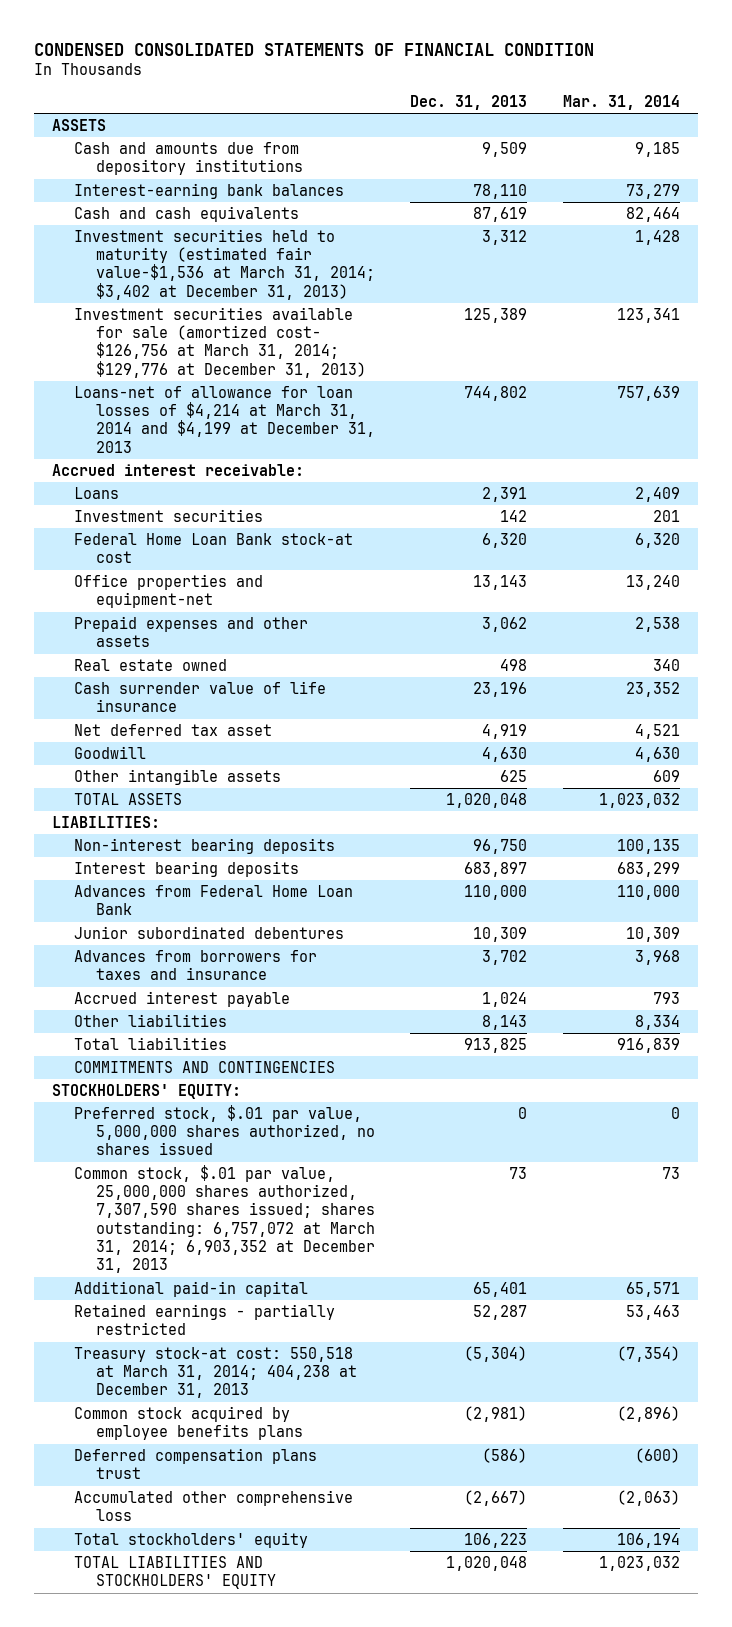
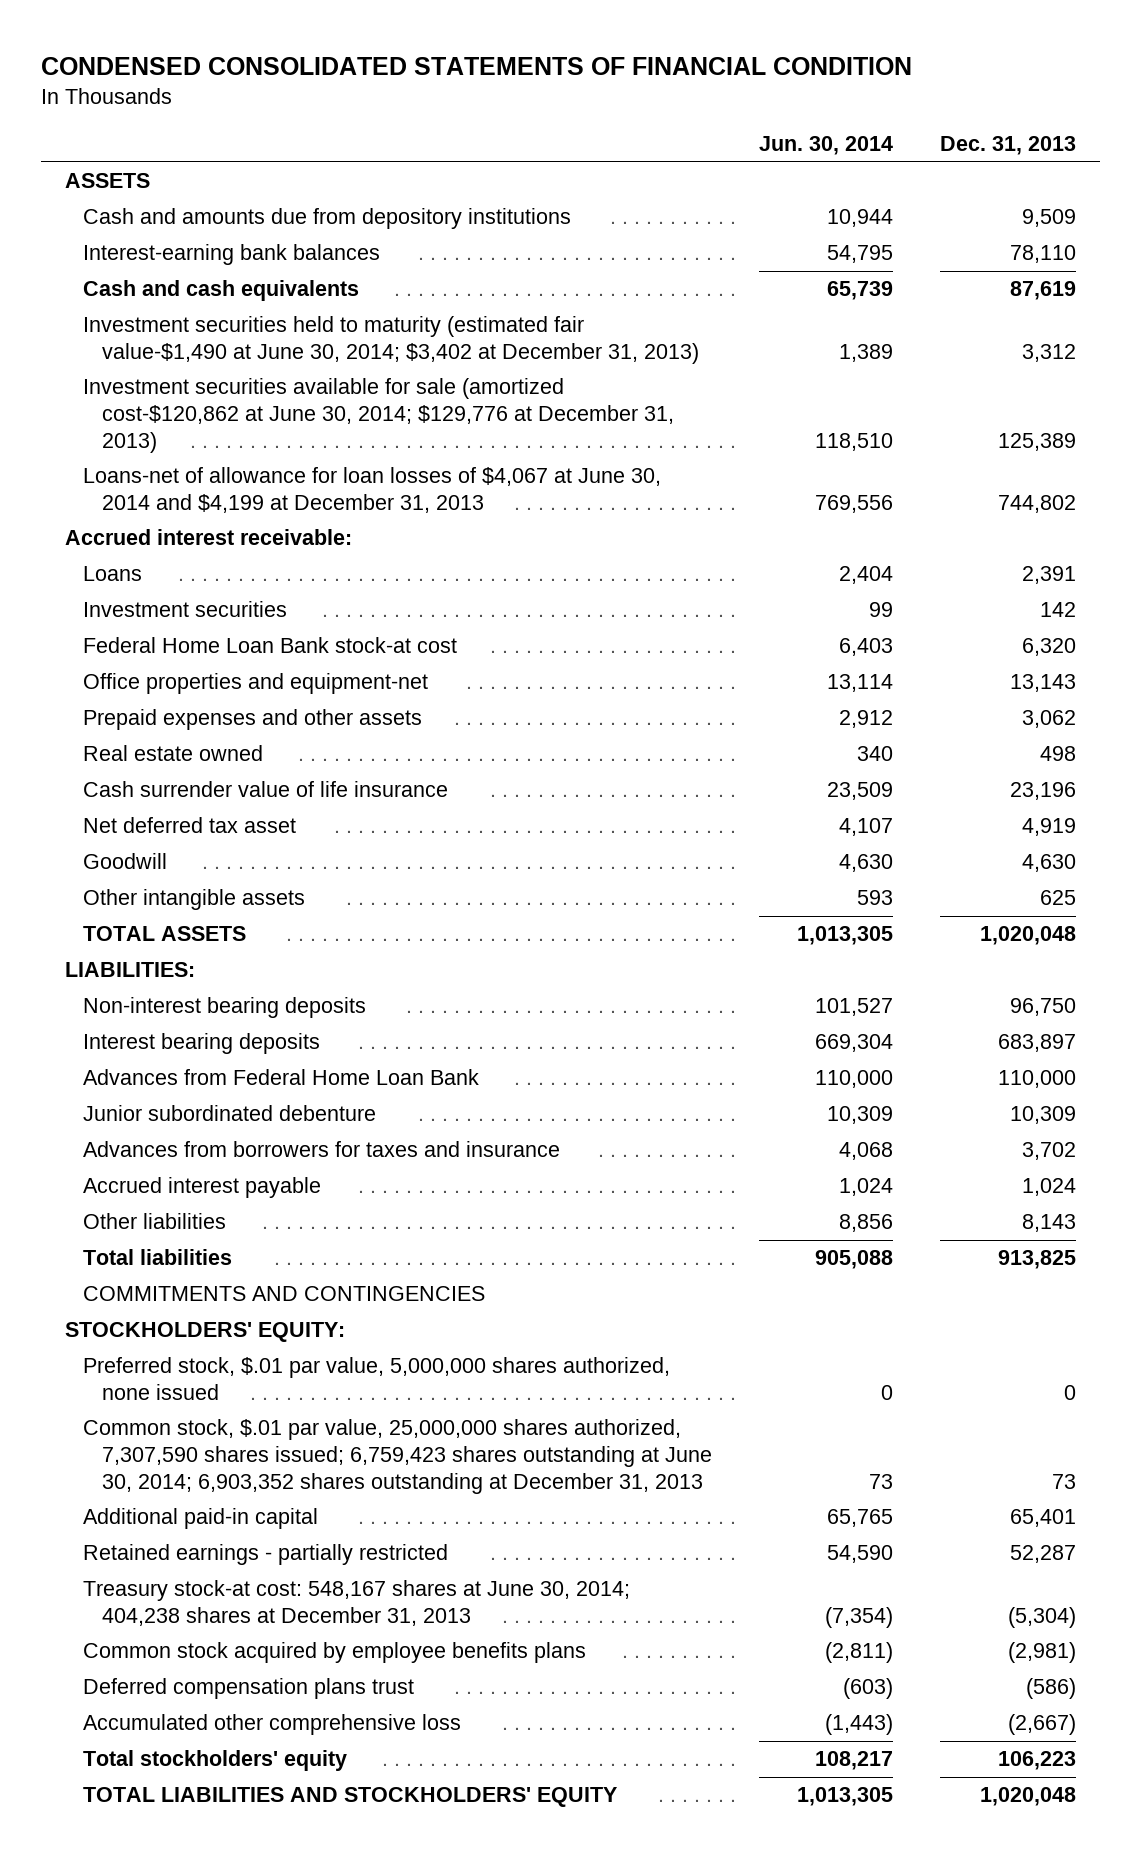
- | Dec. 31, 2013 | Mar. 31, 2014
+ | Jun. 30, 2014 | Dec. 31, 2013
- Investment securities held to maturity (estimated fair value-$1,536 at March 31, 2014; $3,402 at December 31, 2013) | 3,312 | 1,428
- Investment securities available for sale (amortized cost- $126,756 at March 31, 2014; $129,776 at December 31, 2013) | 125,389 | 123,341
- Loans-net of allowance for loan losses of $4,214 at March 31, 2014 and $4,199 at December 31, 2013 | 744,802 | 757,639
+ Investment securities held to maturity (estimated fair value-$1,490 at June 30, 2014; $3,402 at December 31, 2013) | 1,389 | 3,312
+ Investment securities available for sale (amortized cost-$120,862 at June 30, 2014; $129,776 at December 31, 2013) | 118,510 | 125,389
+ Loans-net of allowance for loan losses of $4,067 at June 30, 2014 and $4,199 at December 31, 2013 | 769,556 | 744,802
- Junior subordinated debentures | 10,309 | 10,309
+ Junior subordinated debenture | 10,309 | 10,309
- Preferred stock, $.01 par value, 5,000,000 shares authorized, no shares issued | 0 | 0
- Common stock, $.01 par value, 25,000,000 shares authorized, 7,307,590 shares issued; shares outstanding: 6,757,072 at March 31, 2014; 6,903,352 at December 31, 2013 | 73 | 73
+ Preferred stock, $.01 par value, 5,000,000 shares authorized, none issued | 0 | 0
+ Common stock, $.01 par value, 25,000,000 shares authorized, 7,307,590 shares issued; 6,759,423 shares outstanding at June 30, 2014; 6,903,352 shares outstanding at December 31, 2013 | 73 | 73
- Treasury stock-at cost: 550,518 at March 31, 2014; 404,238 at December 31, 2013 | (5,304) | (7,354)
+ Treasury stock-at cost: 548,167 shares at June 30, 2014; 404,238 shares at December 31, 2013 | (7,354) | (5,304)

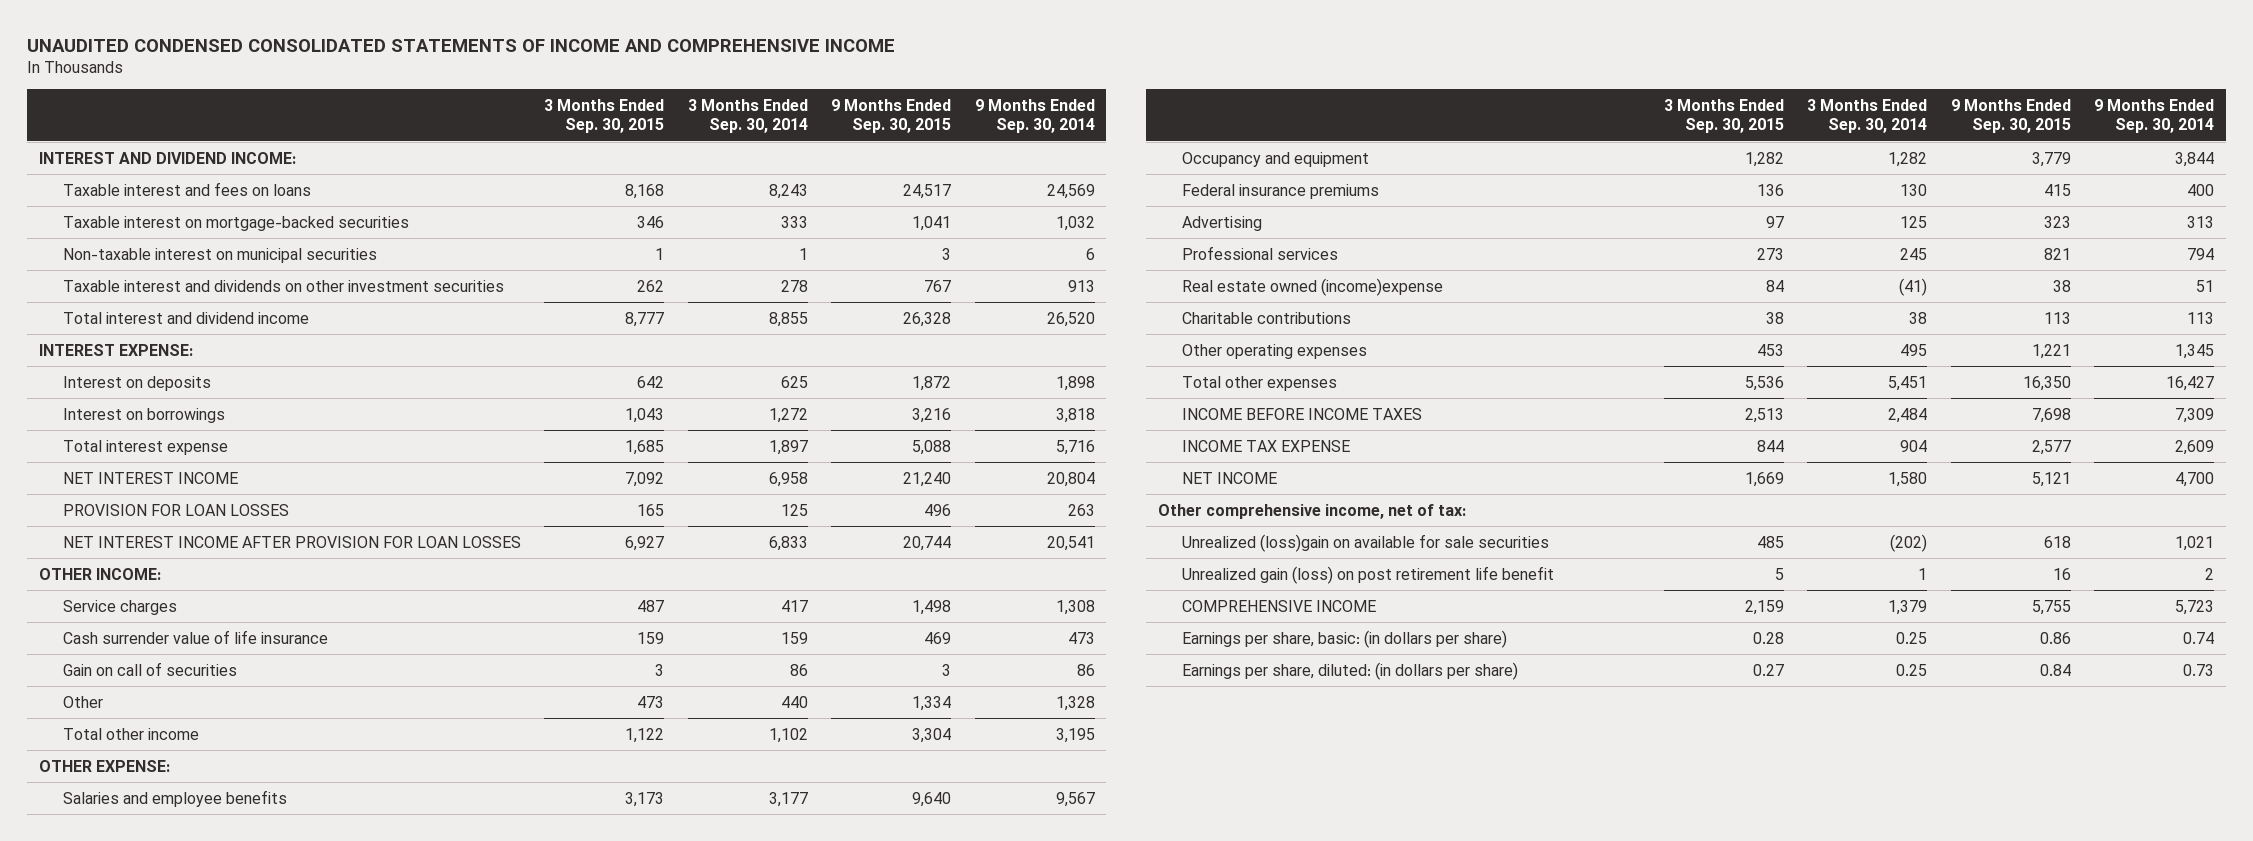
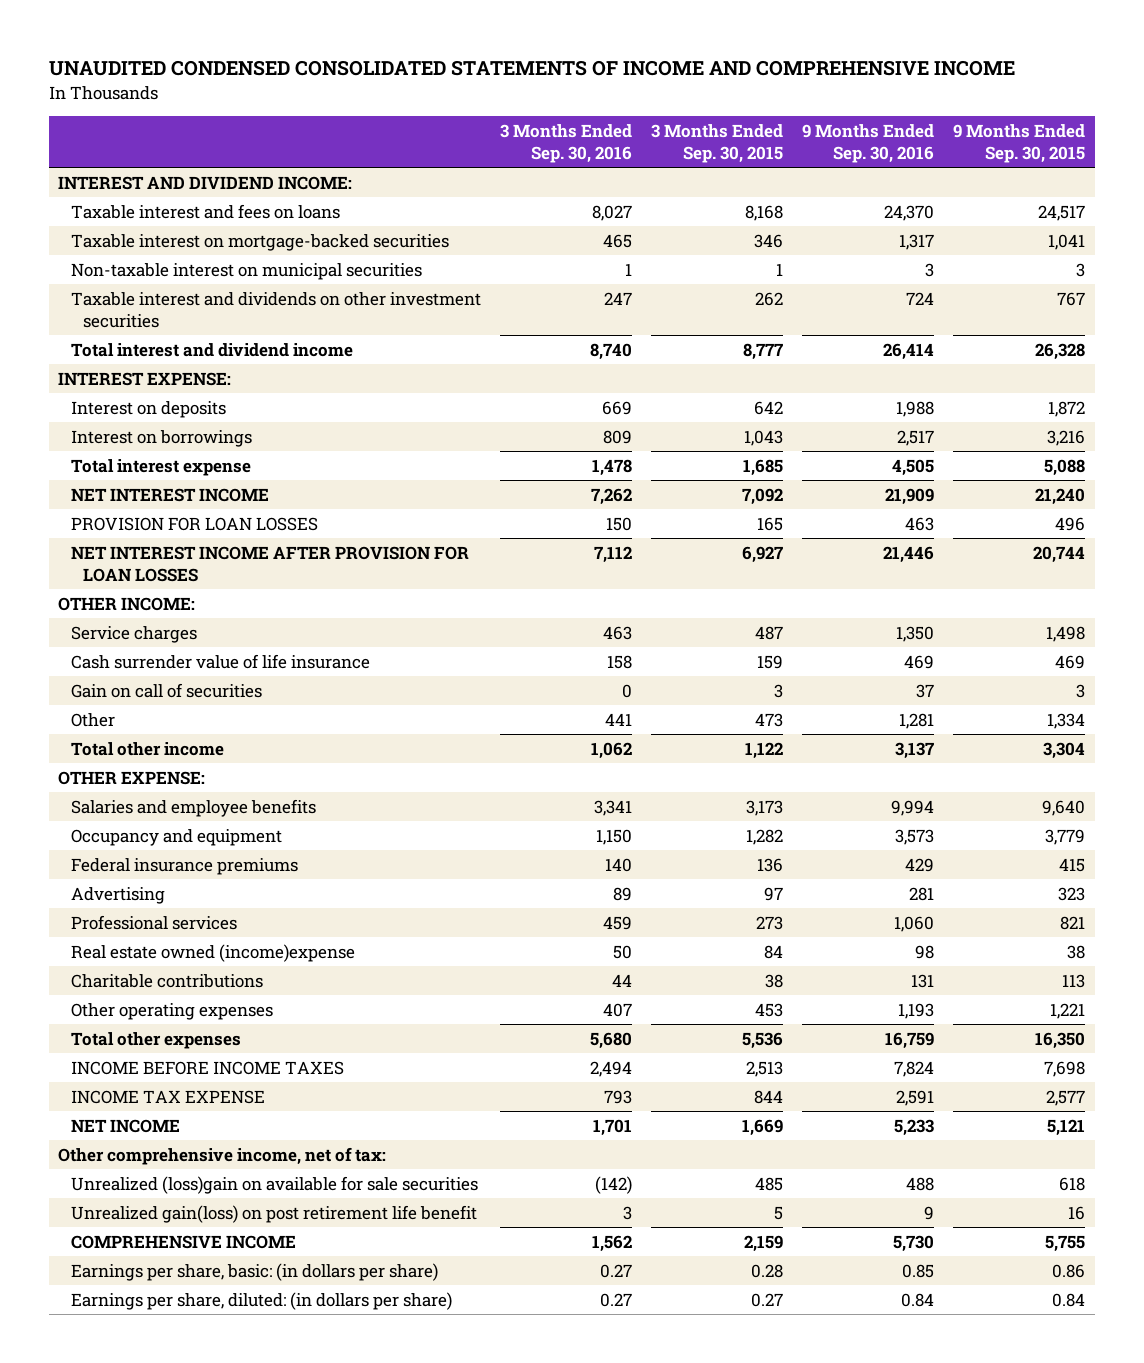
- | 3 Months Ended Sep. 30, 2015 | 3 Months Ended Sep. 30, 2014 | 9 Months Ended Sep. 30, 2015 | 9 Months Ended Sep. 30, 2014
+ | 3 Months Ended Sep. 30, 2016 | 3 Months Ended Sep. 30, 2015 | 9 Months Ended Sep. 30, 2016 | 9 Months Ended Sep. 30, 2015
- Unrealized gain (loss) on post retirement life benefit | 5 | 1 | 16 | 2
+ Unrealized gain(loss) on post retirement life benefit | 3 | 5 | 9 | 16

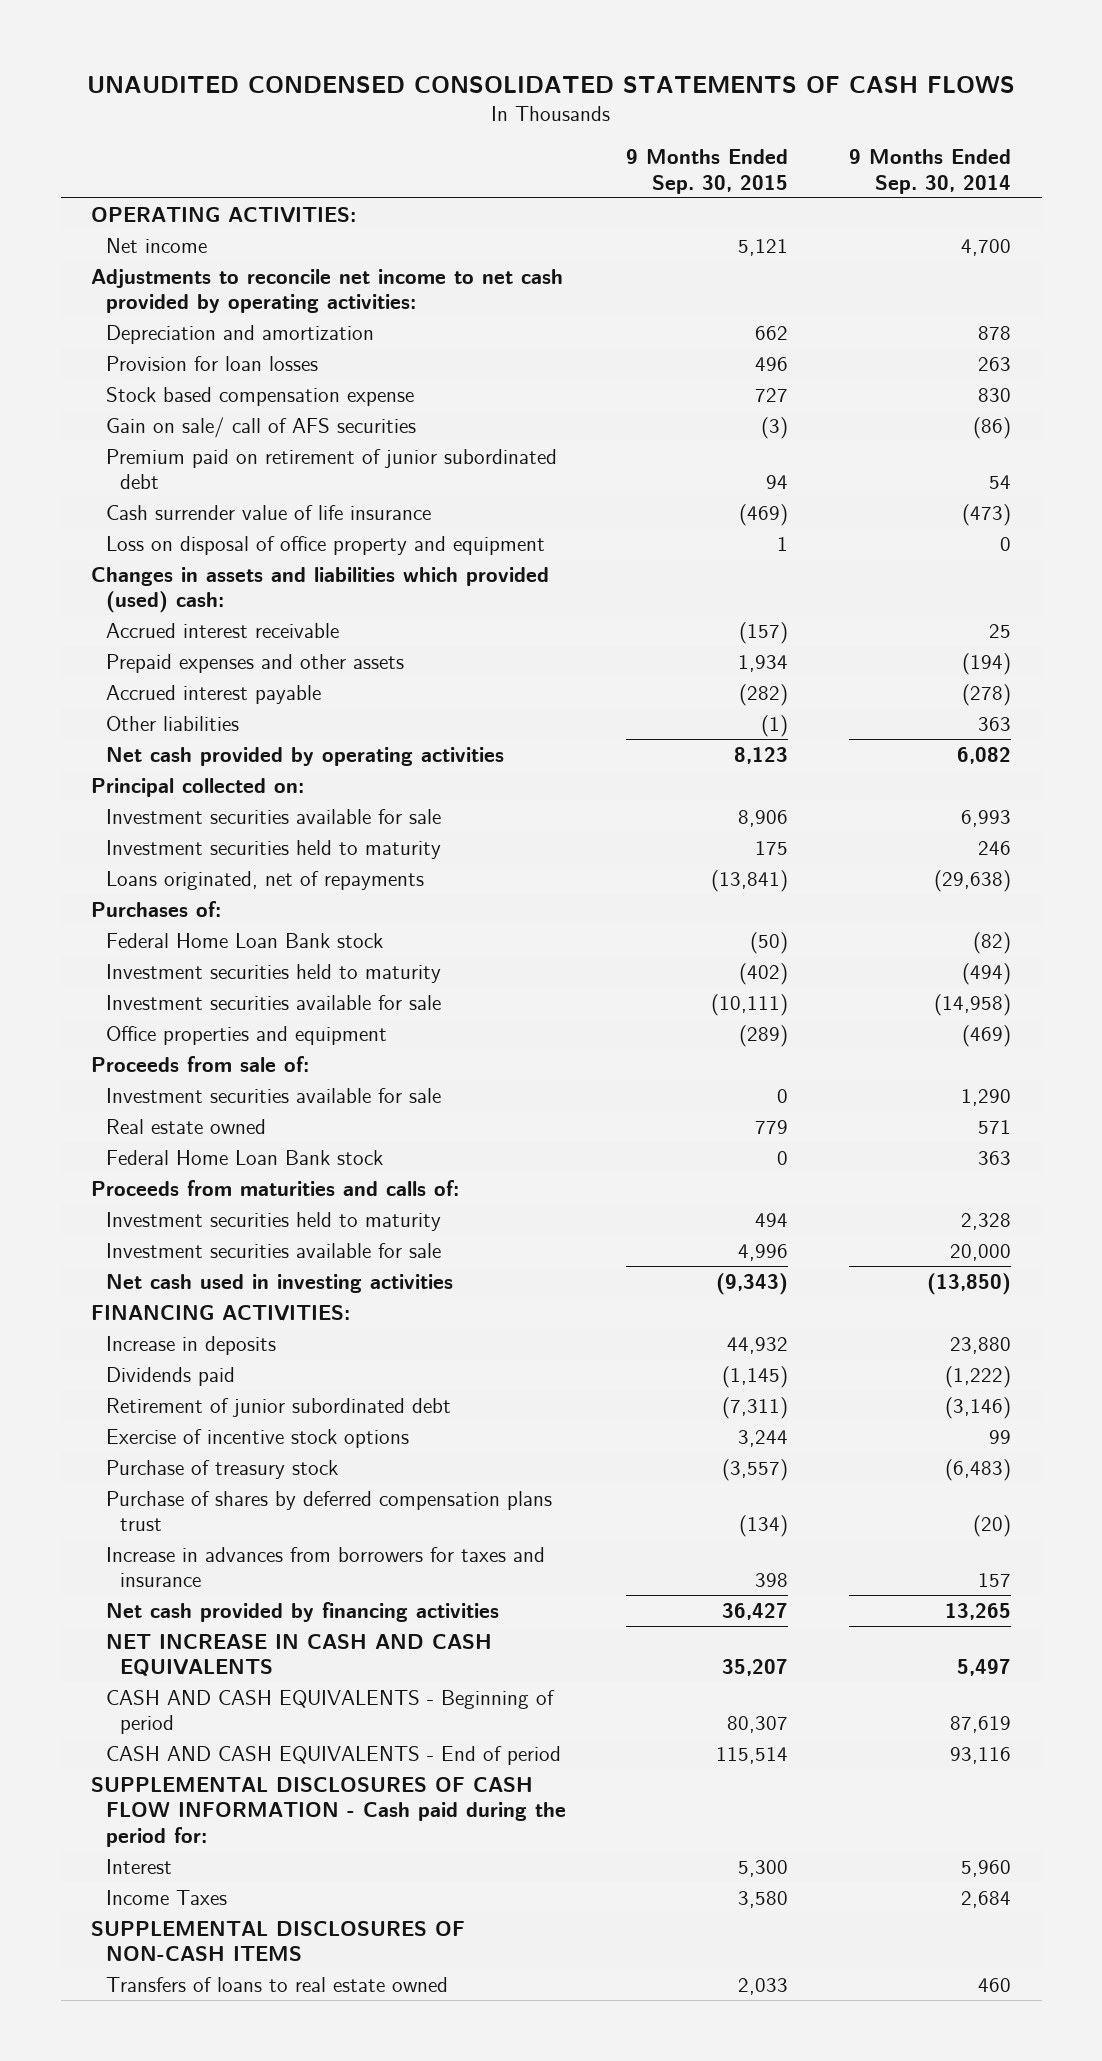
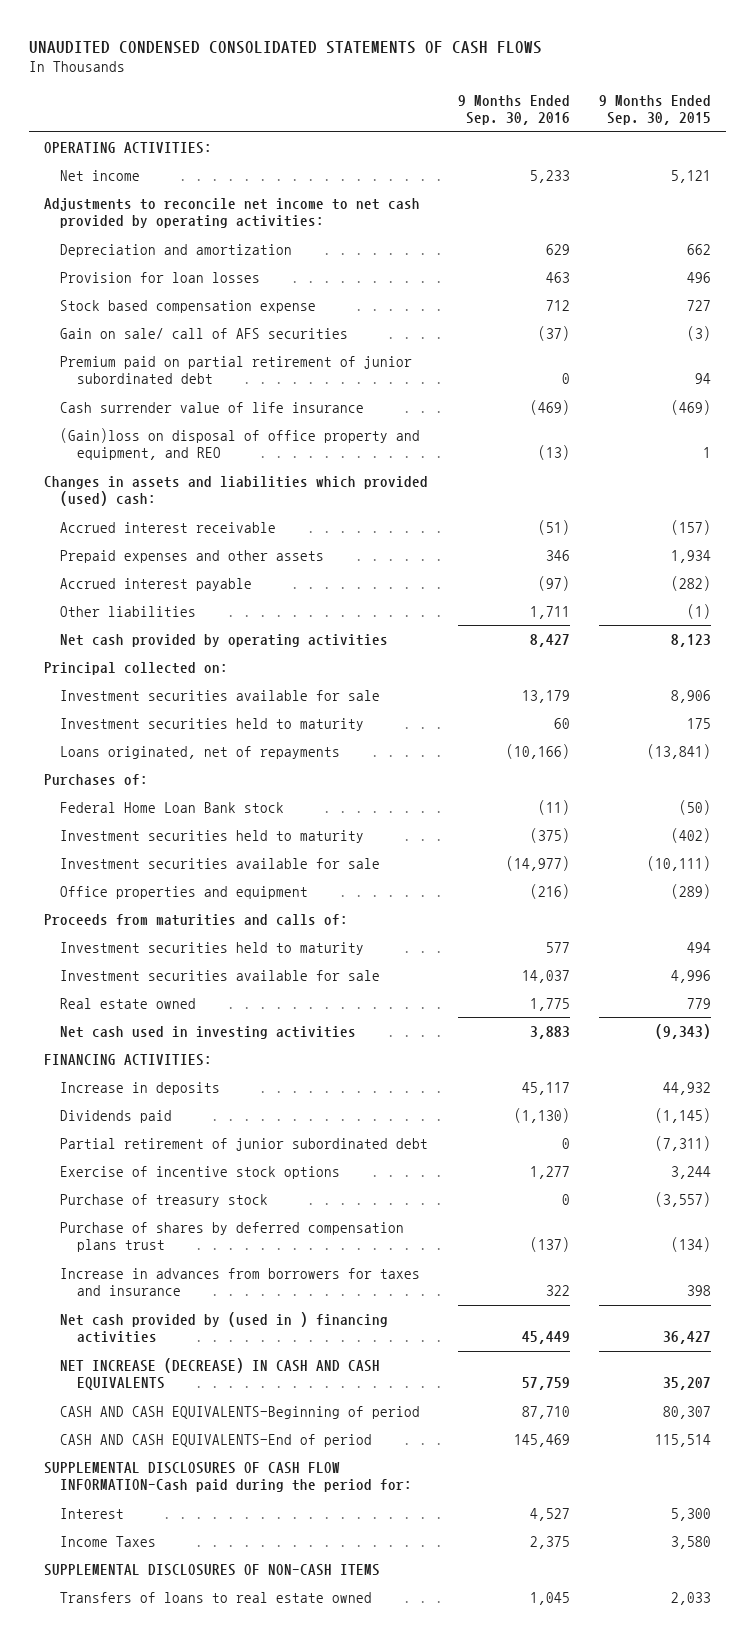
- | 9 Months Ended Sep. 30, 2015 | 9 Months Ended Sep. 30, 2014
+ | 9 Months Ended Sep. 30, 2016 | 9 Months Ended Sep. 30, 2015
- Premium paid on retirement of junior subordinated debt | 94 | 54
+ Premium paid on partial retirement of junior subordinated debt | 0 | 94
- Loss on disposal of office property and equipment | 1 | 0
+ (Gain)loss on disposal of office property and equipment, and REO | (13) | 1
- Proceeds from sale of:
- Investment securities available for sale | 0 | 1,290
- Federal Home Loan Bank stock | 0 | 363
moved down: Real estate owned | 1,775 | 779
- Retirement of junior subordinated debt | (7,311) | (3,146)
+ Partial retirement of junior subordinated debt | 0 | (7,311)
- Net cash provided by financing activities | 36,427 | 13,265
- NET INCREASE IN CASH AND CASH EQUIVALENTS | 35,207 | 5,497
- CASH AND CASH EQUIVALENTS - Beginning of period | 80,307 | 87,619
- CASH AND CASH EQUIVALENTS - End of period | 115,514 | 93,116
- SUPPLEMENTAL DISCLOSURES OF CASH FLOW INFORMATION - Cash paid during the period for:
+ Net cash provided by (used in ) financing activities | 45,449 | 36,427
+ NET INCREASE (DECREASE) IN CASH AND CASH EQUIVALENTS | 57,759 | 35,207
+ CASH AND CASH EQUIVALENTS-Beginning of period | 87,710 | 80,307
+ CASH AND CASH EQUIVALENTS-End of period | 145,469 | 115,514
+ SUPPLEMENTAL DISCLOSURES OF CASH FLOW INFORMATION-Cash paid during the period for:

